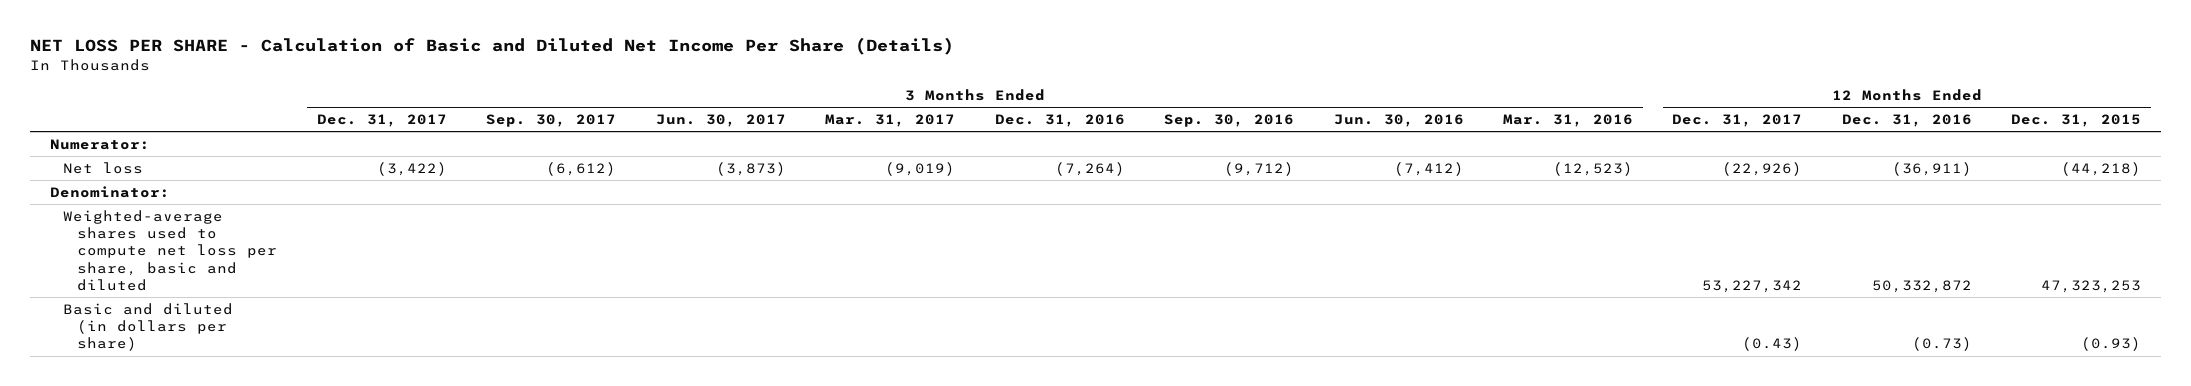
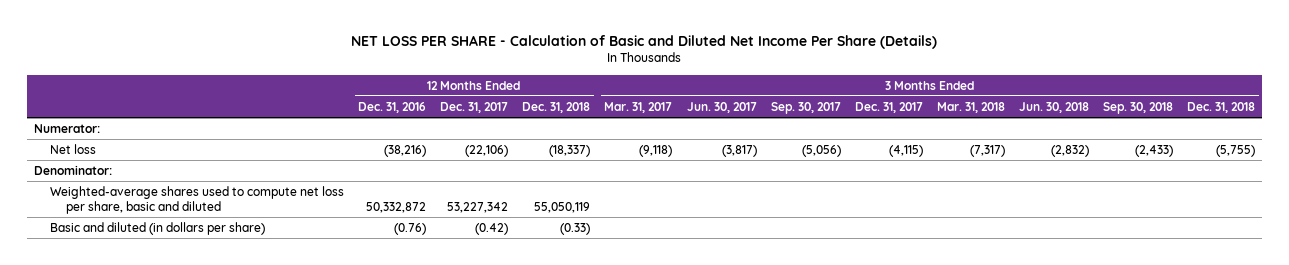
- | 3 Months Ended Dec. 31, 2017 | 3 Months Ended Sep. 30, 2017 | 3 Months Ended Jun. 30, 2017 | 3 Months Ended Mar. 31, 2017 | 3 Months Ended Dec. 31, 2016 | 3 Months Ended Sep. 30, 2016 | 3 Months Ended Jun. 30, 2016 | 3 Months Ended Mar. 31, 2016 | 12 Months Ended Dec. 31, 2017 | 12 Months Ended Dec. 31, 2016 | 12 Months Ended Dec. 31, 2015
+ | 12 Months Ended Dec. 31, 2016 | 12 Months Ended Dec. 31, 2017 | 12 Months Ended Dec. 31, 2018 | 3 Months Ended Mar. 31, 2017 | 3 Months Ended Jun. 30, 2017 | 3 Months Ended Sep. 30, 2017 | 3 Months Ended Dec. 31, 2017 | 3 Months Ended Mar. 31, 2018 | 3 Months Ended Jun. 30, 2018 | 3 Months Ended Sep. 30, 2018 | 3 Months Ended Dec. 31, 2018
- Net loss | (3,422) | (6,612) | (3,873) | (9,019) | (7,264) | (9,712) | (7,412) | (12,523) | (22,926) | (36,911) | (44,218)
+ Net loss | (38,216) | (22,106) | (18,337) | (9,118) | (3,817) | (5,056) | (4,115) | (7,317) | (2,832) | (2,433) | (5,755)
- Basic and diluted (in dollars per share) | | | | | | | | | (0.43) | (0.73) | (0.93)
+ Basic and diluted (in dollars per share) | (0.76) | (0.42) | (0.33) | | | | | | | |

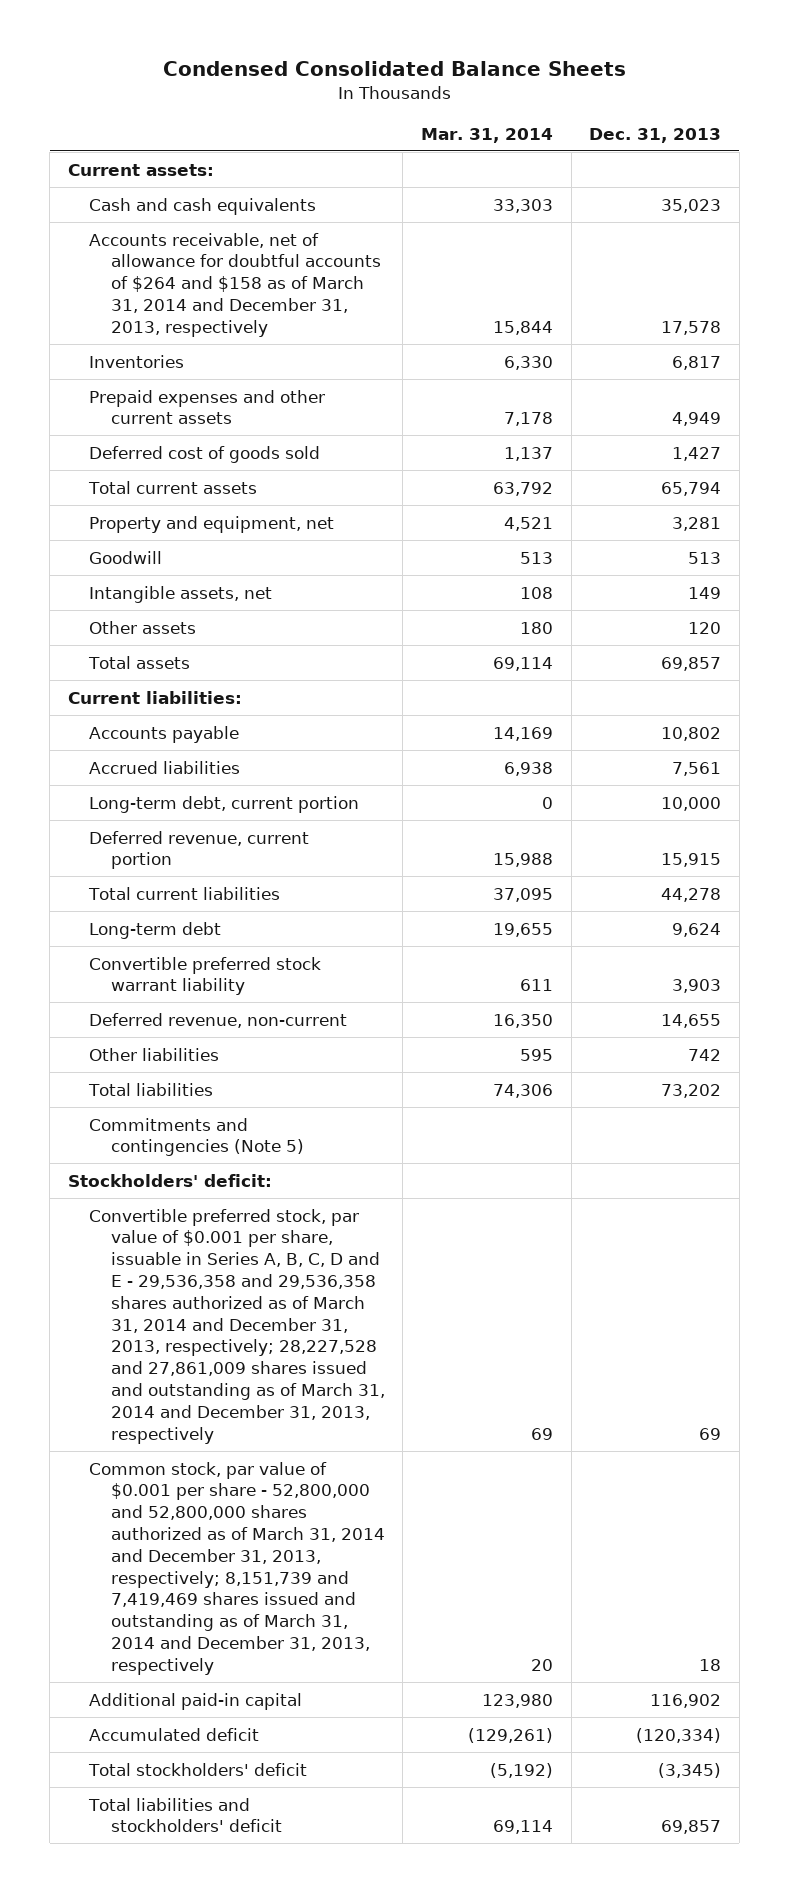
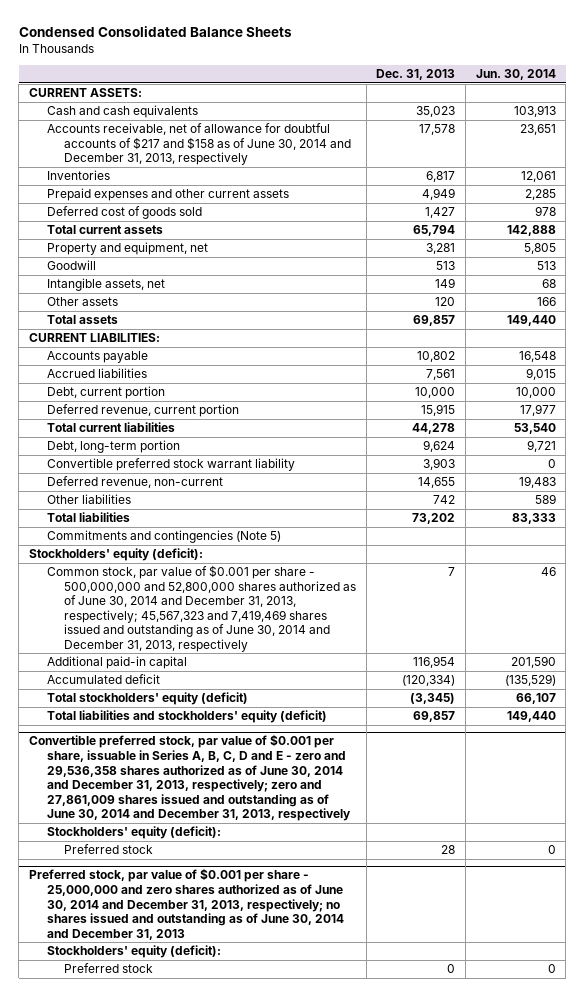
- | Mar. 31, 2014 | Dec. 31, 2013
+ | Dec. 31, 2013 | Jun. 30, 2014
- Current assets:
+ CURRENT ASSETS:
- Accounts receivable, net of allowance for doubtful accounts of $264 and $158 as of March 31, 2014 and December 31, 2013, respectively | 15,844 | 17,578
+ Accounts receivable, net of allowance for doubtful accounts of $217 and $158 as of June 30, 2014 and December 31, 2013, respectively | 17,578 | 23,651
- Current liabilities:
+ CURRENT LIABILITIES:
- Long-term debt, current portion | 0 | 10,000
+ Debt, current portion | 10,000 | 10,000
- Long-term debt | 19,655 | 9,624
+ Debt, long-term portion | 9,624 | 9,721
- Stockholders' deficit:
- Convertible preferred stock, par value of $0.001 per share, issuable in Series A, B, C, D and E - 29,536,358 and 29,536,358 shares authorized as of March 31, 2014 and December 31, 2013, respectively; 28,227,528 and 27,861,009 shares issued and outstanding as of March 31, 2014 and December 31, 2013, respectively | 69 | 69
- Common stock, par value of $0.001 per share - 52,800,000 and 52,800,000 shares authorized as of March 31, 2014 and December 31, 2013, respectively; 8,151,739 and 7,419,469 shares issued and outstanding as of March 31, 2014 and December 31, 2013, respectively | 20 | 18
- Additional paid-in capital | 123,980 | 116,902
+ Stockholders' equity (deficit):
+ Common stock, par value of $0.001 per share - 500,000,000 and 52,800,000 shares authorized as of June 30, 2014 and December 31, 2013, respectively; 45,567,323 and 7,419,469 shares issued and outstanding as of June 30, 2014 and December 31, 2013, respectively | 7 | 46
+ Additional paid-in capital | 116,954 | 201,590
- Total stockholders' deficit | (5,192) | (3,345)
- Total liabilities and stockholders' deficit | 69,114 | 69,857
+ Total stockholders' equity (deficit) | (3,345) | 66,107
+ Total liabilities and stockholders' equity (deficit) | 69,857 | 149,440
+ Convertible preferred stock, par value of $0.001 per share, issuable in Series A, B, C, D and E - zero and 29,536,358 shares authorized as of June 30, 2014 and December 31, 2013, respectively; zero and 27,861,009 shares issued and outstanding as of June 30, 2014 and December 31, 2013, respectively
+ Stockholders' equity (deficit):
+ Preferred stock | 28 | 0
+ Preferred stock, par value of $0.001 per share - 25,000,000 and zero shares authorized as of June 30, 2014 and December 31, 2013, respectively; no shares issued and outstanding as of June 30, 2014 and December 31, 2013
+ Stockholders' equity (deficit):
+ Preferred stock | 0 | 0

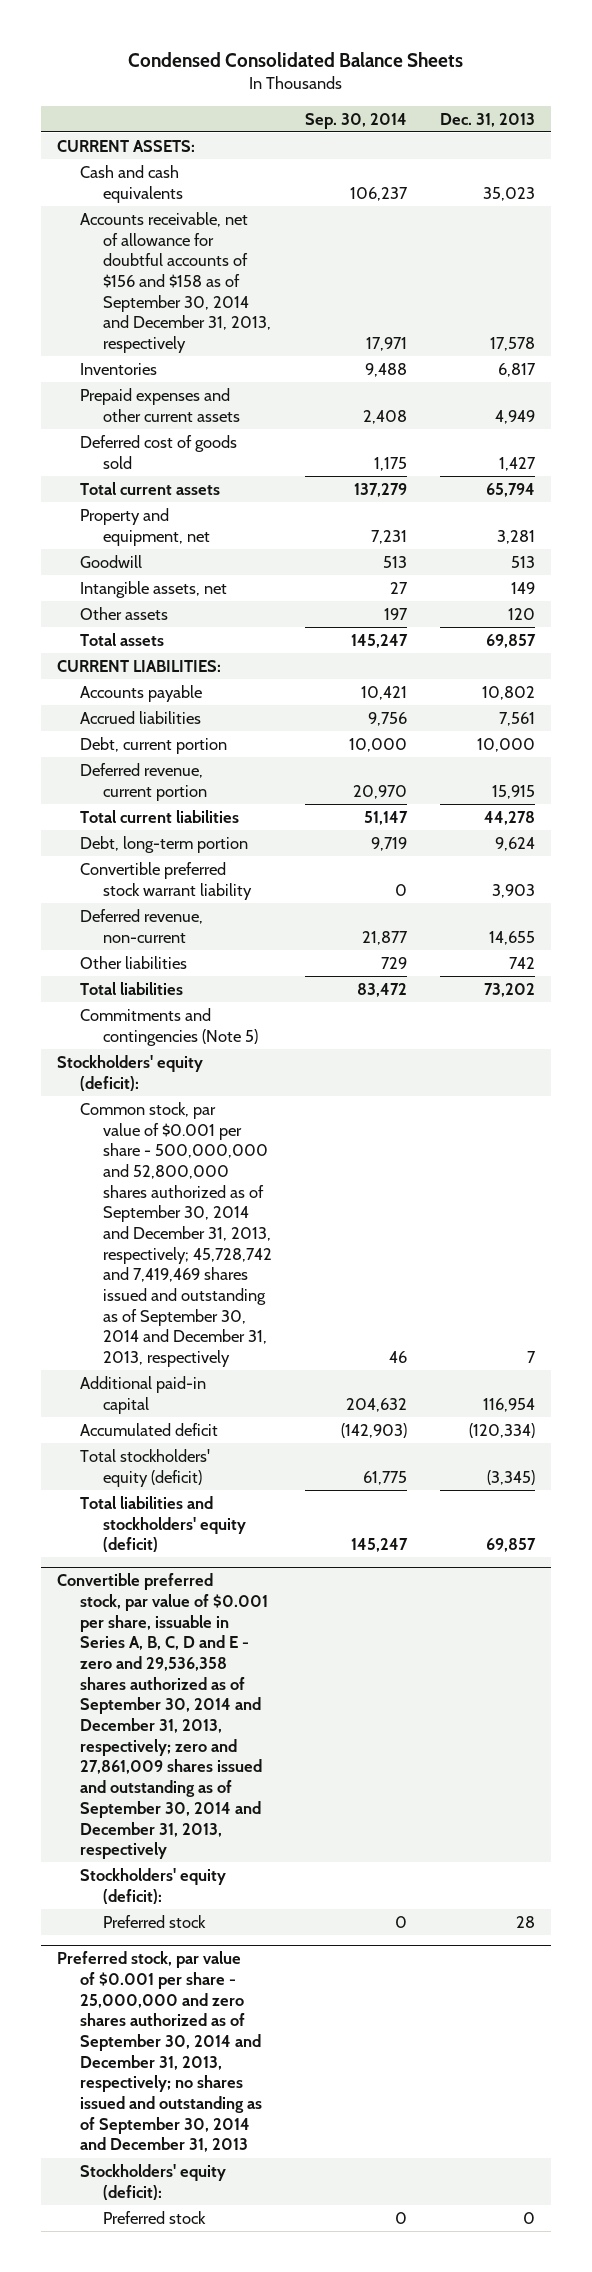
- | Dec. 31, 2013 | Jun. 30, 2014
+ | Sep. 30, 2014 | Dec. 31, 2013
- Accounts receivable, net of allowance for doubtful accounts of $217 and $158 as of June 30, 2014 and December 31, 2013, respectively | 17,578 | 23,651
+ Accounts receivable, net of allowance for doubtful accounts of $156 and $158 as of September 30, 2014 and December 31, 2013, respectively | 17,971 | 17,578
- Common stock, par value of $0.001 per share - 500,000,000 and 52,800,000 shares authorized as of June 30, 2014 and December 31, 2013, respectively; 45,567,323 and 7,419,469 shares issued and outstanding as of June 30, 2014 and December 31, 2013, respectively | 7 | 46
+ Common stock, par value of $0.001 per share - 500,000,000 and 52,800,000 shares authorized as of September 30, 2014 and December 31, 2013, respectively; 45,728,742 and 7,419,469 shares issued and outstanding as of September 30, 2014 and December 31, 2013, respectively | 46 | 7
- Convertible preferred stock, par value of $0.001 per share, issuable in Series A, B, C, D and E - zero and 29,536,358 shares authorized as of June 30, 2014 and December 31, 2013, respectively; zero and 27,861,009 shares issued and outstanding as of June 30, 2014 and December 31, 2013, respectively
+ Convertible preferred stock, par value of $0.001 per share, issuable in Series A, B, C, D and E - zero and 29,536,358 shares authorized as of September 30, 2014 and December 31, 2013, respectively; zero and 27,861,009 shares issued and outstanding as of September 30, 2014 and December 31, 2013, respectively
- Preferred stock, par value of $0.001 per share - 25,000,000 and zero shares authorized as of June 30, 2014 and December 31, 2013, respectively; no shares issued and outstanding as of June 30, 2014 and December 31, 2013
+ Preferred stock, par value of $0.001 per share - 25,000,000 and zero shares authorized as of September 30, 2014 and December 31, 2013, respectively; no shares issued and outstanding as of September 30, 2014 and December 31, 2013

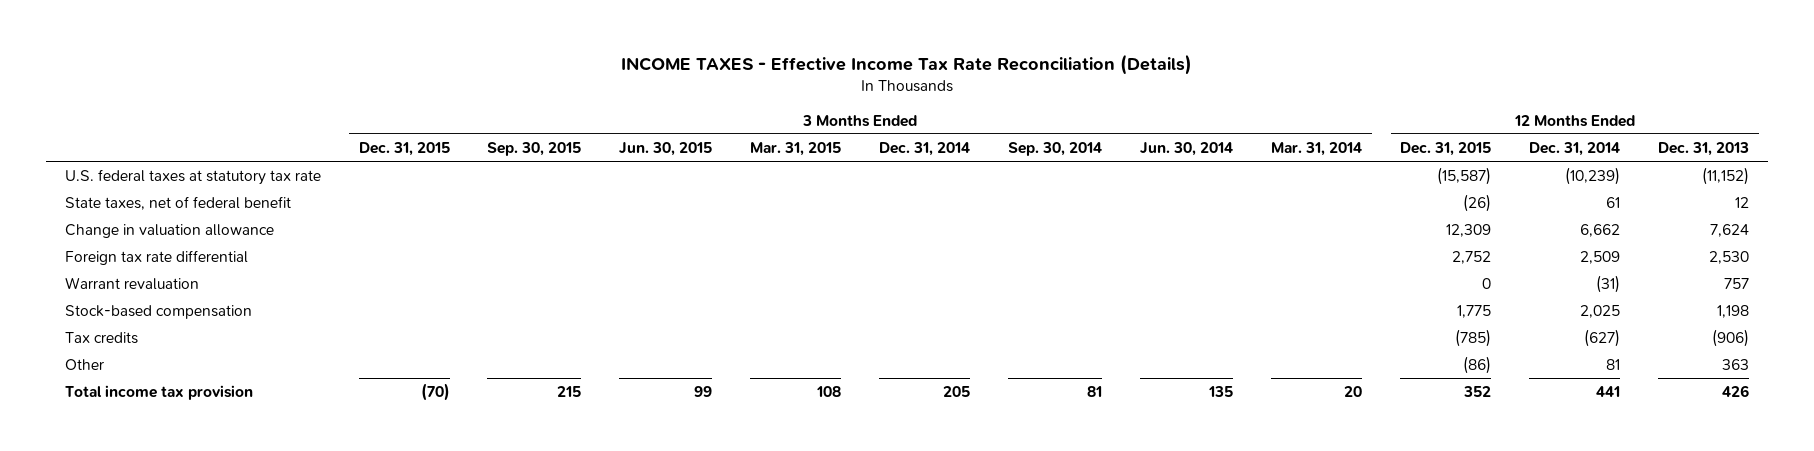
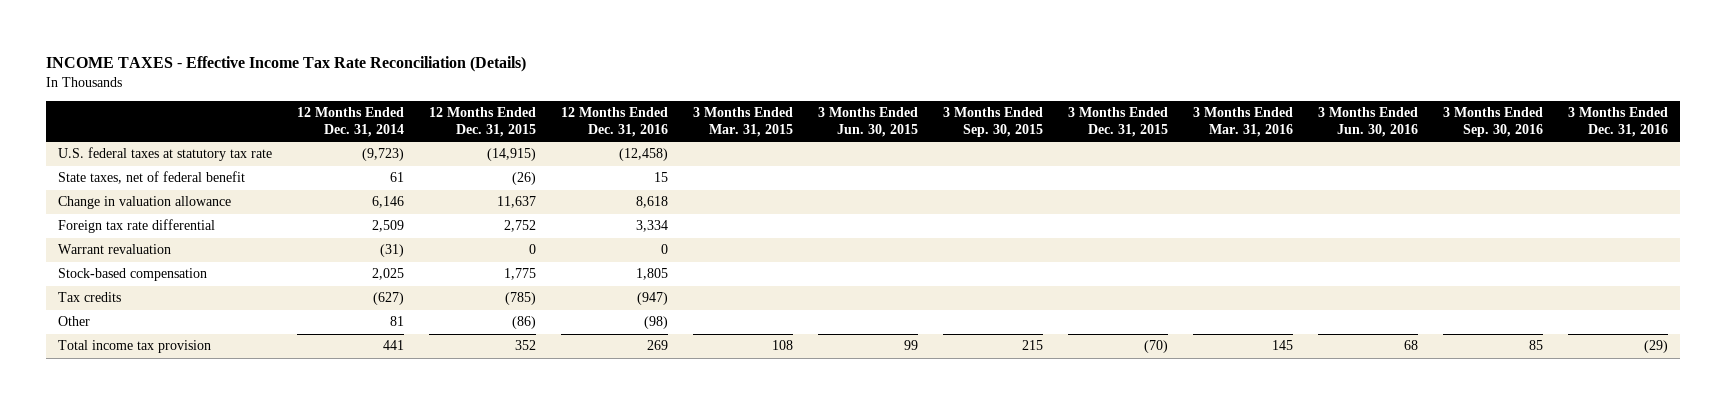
- | 3 Months Ended Dec. 31, 2015 | 3 Months Ended Sep. 30, 2015 | 3 Months Ended Jun. 30, 2015 | 3 Months Ended Mar. 31, 2015 | 3 Months Ended Dec. 31, 2014 | 3 Months Ended Sep. 30, 2014 | 3 Months Ended Jun. 30, 2014 | 3 Months Ended Mar. 31, 2014 | 12 Months Ended Dec. 31, 2015 | 12 Months Ended Dec. 31, 2014 | 12 Months Ended Dec. 31, 2013
+ | 12 Months Ended Dec. 31, 2014 | 12 Months Ended Dec. 31, 2015 | 12 Months Ended Dec. 31, 2016 | 3 Months Ended Mar. 31, 2015 | 3 Months Ended Jun. 30, 2015 | 3 Months Ended Sep. 30, 2015 | 3 Months Ended Dec. 31, 2015 | 3 Months Ended Mar. 31, 2016 | 3 Months Ended Jun. 30, 2016 | 3 Months Ended Sep. 30, 2016 | 3 Months Ended Dec. 31, 2016
- U.S. federal taxes at statutory tax rate | | | | | | | | | (15,587) | (10,239) | (11,152)
+ U.S. federal taxes at statutory tax rate | (9,723) | (14,915) | (12,458) | | | | | | | |
- Change in valuation allowance | | | | | | | | | 12,309 | 6,662 | 7,624
+ Change in valuation allowance | 6,146 | 11,637 | 8,618 | | | | | | | |

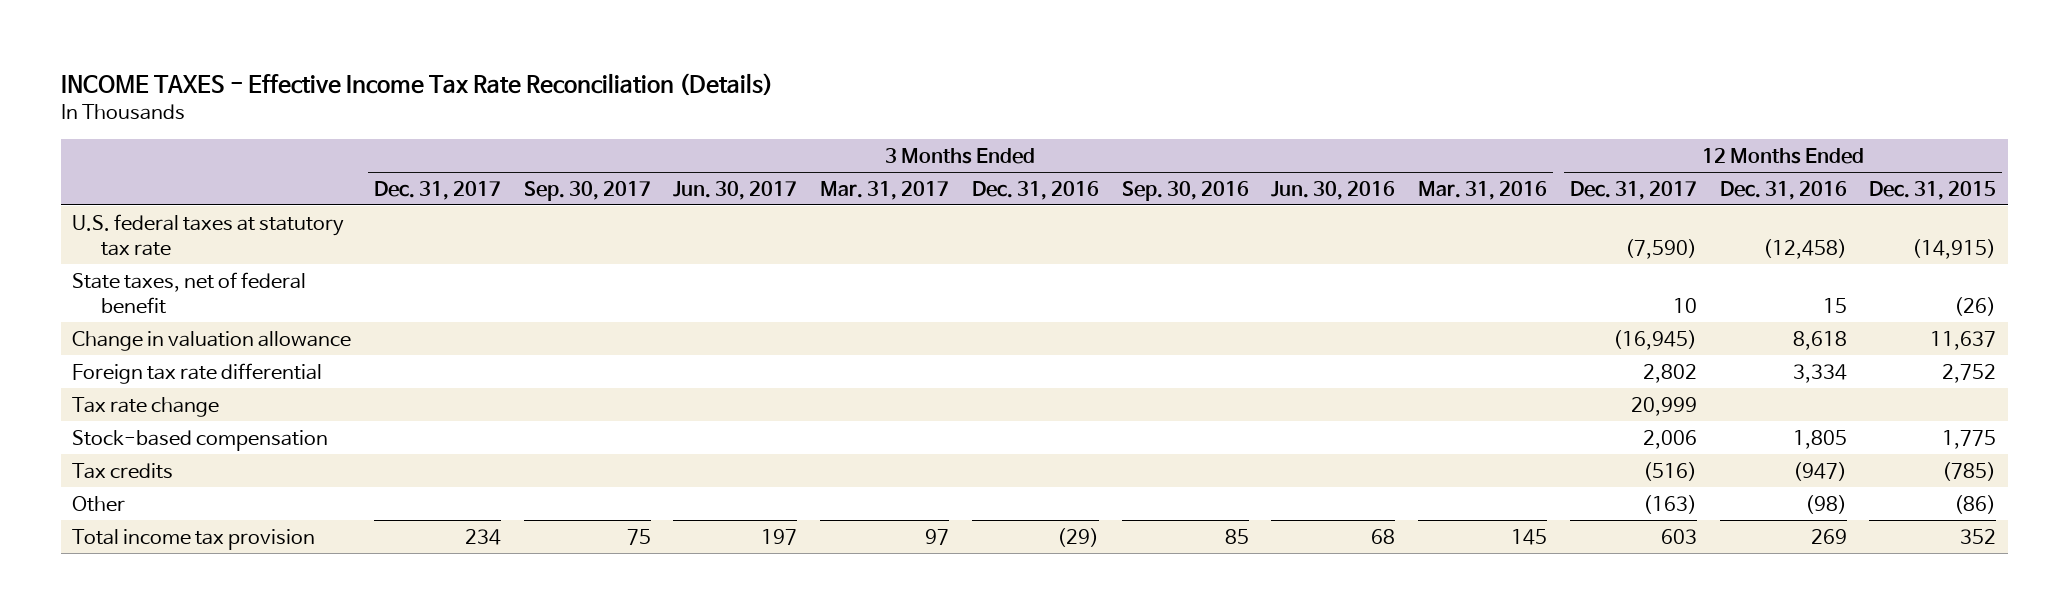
- | 12 Months Ended Dec. 31, 2014 | 12 Months Ended Dec. 31, 2015 | 12 Months Ended Dec. 31, 2016 | 3 Months Ended Mar. 31, 2015 | 3 Months Ended Jun. 30, 2015 | 3 Months Ended Sep. 30, 2015 | 3 Months Ended Dec. 31, 2015 | 3 Months Ended Mar. 31, 2016 | 3 Months Ended Jun. 30, 2016 | 3 Months Ended Sep. 30, 2016 | 3 Months Ended Dec. 31, 2016
+ | 3 Months Ended Dec. 31, 2017 | 3 Months Ended Sep. 30, 2017 | 3 Months Ended Jun. 30, 2017 | 3 Months Ended Mar. 31, 2017 | 3 Months Ended Dec. 31, 2016 | 3 Months Ended Sep. 30, 2016 | 3 Months Ended Jun. 30, 2016 | 3 Months Ended Mar. 31, 2016 | 12 Months Ended Dec. 31, 2017 | 12 Months Ended Dec. 31, 2016 | 12 Months Ended Dec. 31, 2015
- Warrant revaluation | (31) | 0 | 0 | | | | | | | |
+ Tax rate change | | | | | | | | | 20,999 | |

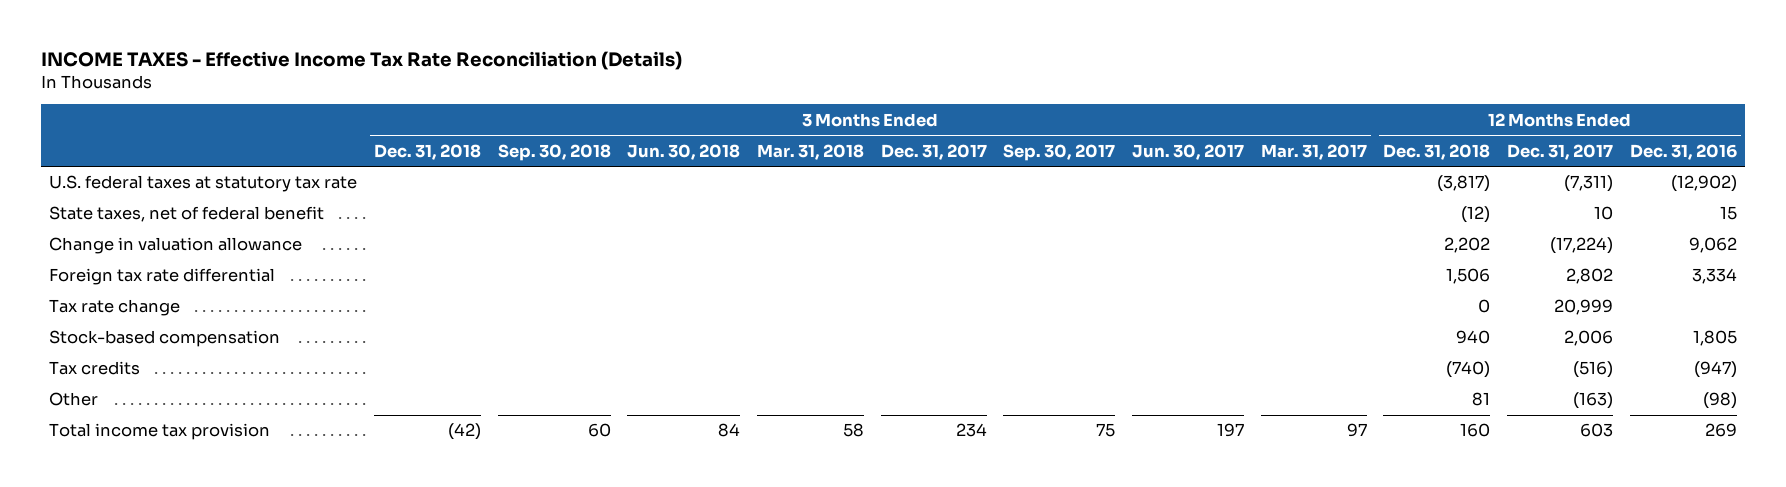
- | 3 Months Ended Dec. 31, 2017 | 3 Months Ended Sep. 30, 2017 | 3 Months Ended Jun. 30, 2017 | 3 Months Ended Mar. 31, 2017 | 3 Months Ended Dec. 31, 2016 | 3 Months Ended Sep. 30, 2016 | 3 Months Ended Jun. 30, 2016 | 3 Months Ended Mar. 31, 2016 | 12 Months Ended Dec. 31, 2017 | 12 Months Ended Dec. 31, 2016 | 12 Months Ended Dec. 31, 2015
+ | 3 Months Ended Dec. 31, 2018 | 3 Months Ended Sep. 30, 2018 | 3 Months Ended Jun. 30, 2018 | 3 Months Ended Mar. 31, 2018 | 3 Months Ended Dec. 31, 2017 | 3 Months Ended Sep. 30, 2017 | 3 Months Ended Jun. 30, 2017 | 3 Months Ended Mar. 31, 2017 | 12 Months Ended Dec. 31, 2018 | 12 Months Ended Dec. 31, 2017 | 12 Months Ended Dec. 31, 2016
- U.S. federal taxes at statutory tax rate | | | | | | | | | (7,590) | (12,458) | (14,915)
+ U.S. federal taxes at statutory tax rate | | | | | | | | | (3,817) | (7,311) | (12,902)
- Change in valuation allowance | | | | | | | | | (16,945) | 8,618 | 11,637
+ Change in valuation allowance | | | | | | | | | 2,202 | (17,224) | 9,062

